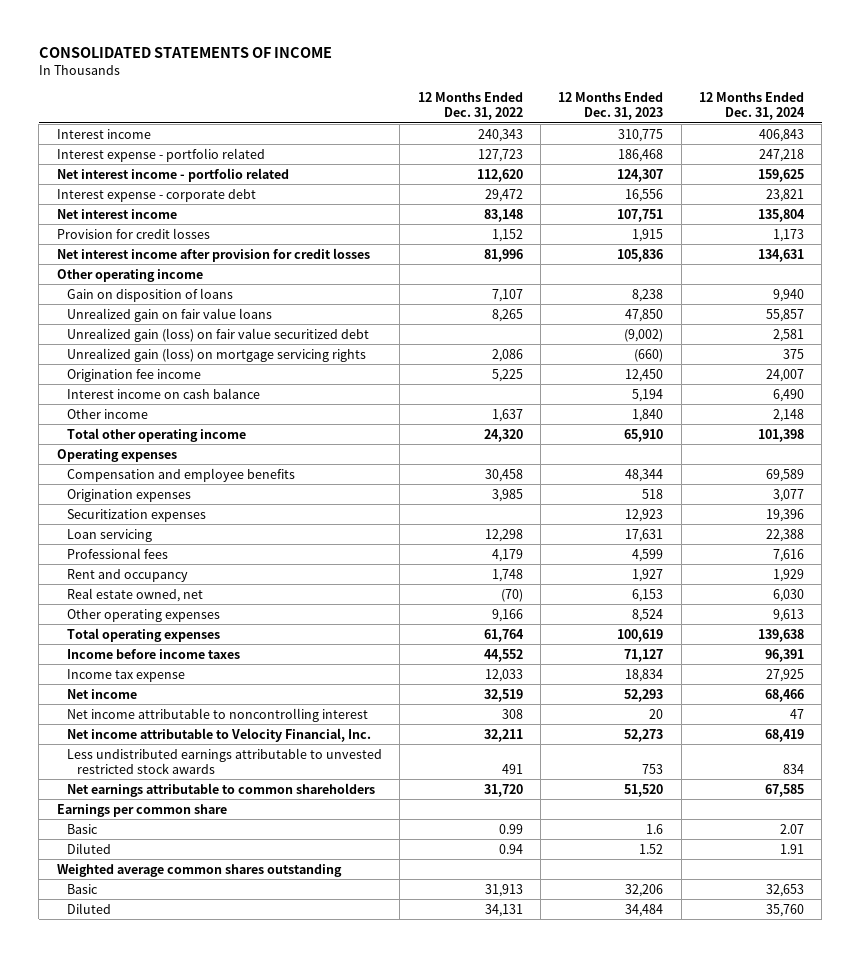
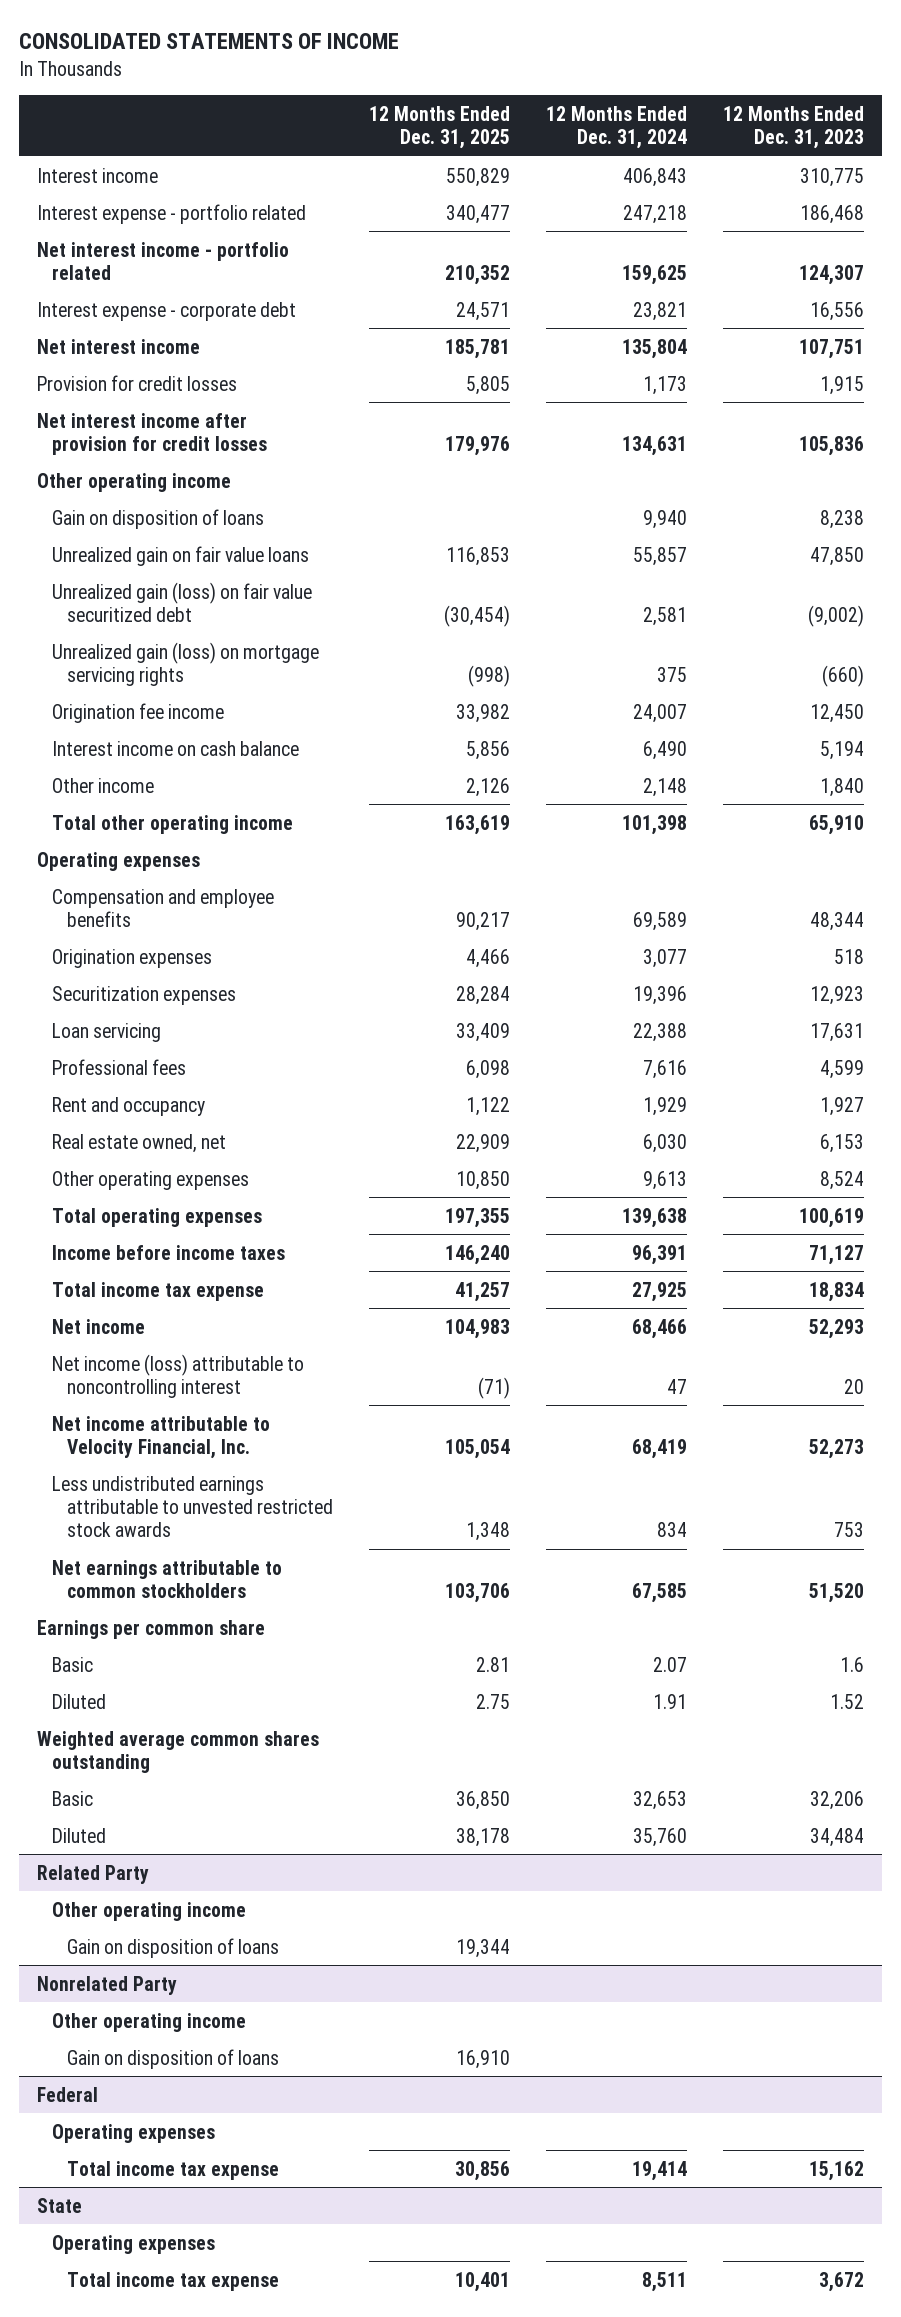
- | 12 Months Ended Dec. 31, 2022 | 12 Months Ended Dec. 31, 2023 | 12 Months Ended Dec. 31, 2024
+ | 12 Months Ended Dec. 31, 2025 | 12 Months Ended Dec. 31, 2024 | 12 Months Ended Dec. 31, 2023
- Income tax expense | 12,033 | 18,834 | 27,925
+ Total income tax expense | 41,257 | 27,925 | 18,834
- Net income attributable to noncontrolling interest | 308 | 20 | 47
+ Net income (loss) attributable to noncontrolling interest | (71) | 47 | 20
- Net earnings attributable to common shareholders | 31,720 | 51,520 | 67,585
+ Net earnings attributable to common stockholders | 103,706 | 67,585 | 51,520
+ Related Party
+ Other operating income
+ Gain on disposition of loans | 19,344 | |
+ Nonrelated Party
+ Other operating income
+ Gain on disposition of loans | 16,910 | |
+ Federal
+ Operating expenses
+ Total income tax expense | 30,856 | 19,414 | 15,162
+ State
+ Operating expenses
+ Total income tax expense | 10,401 | 8,511 | 3,672

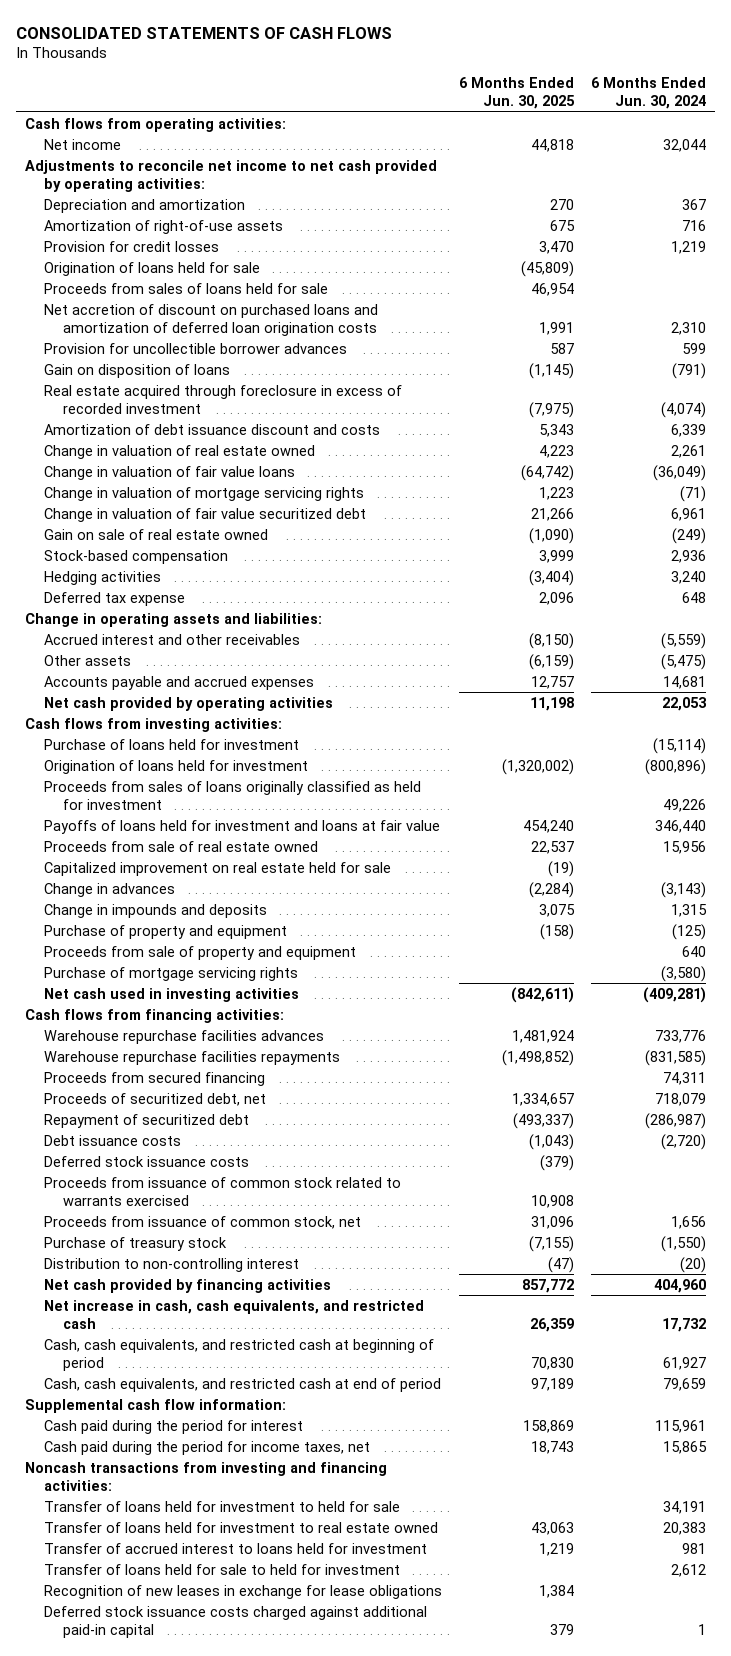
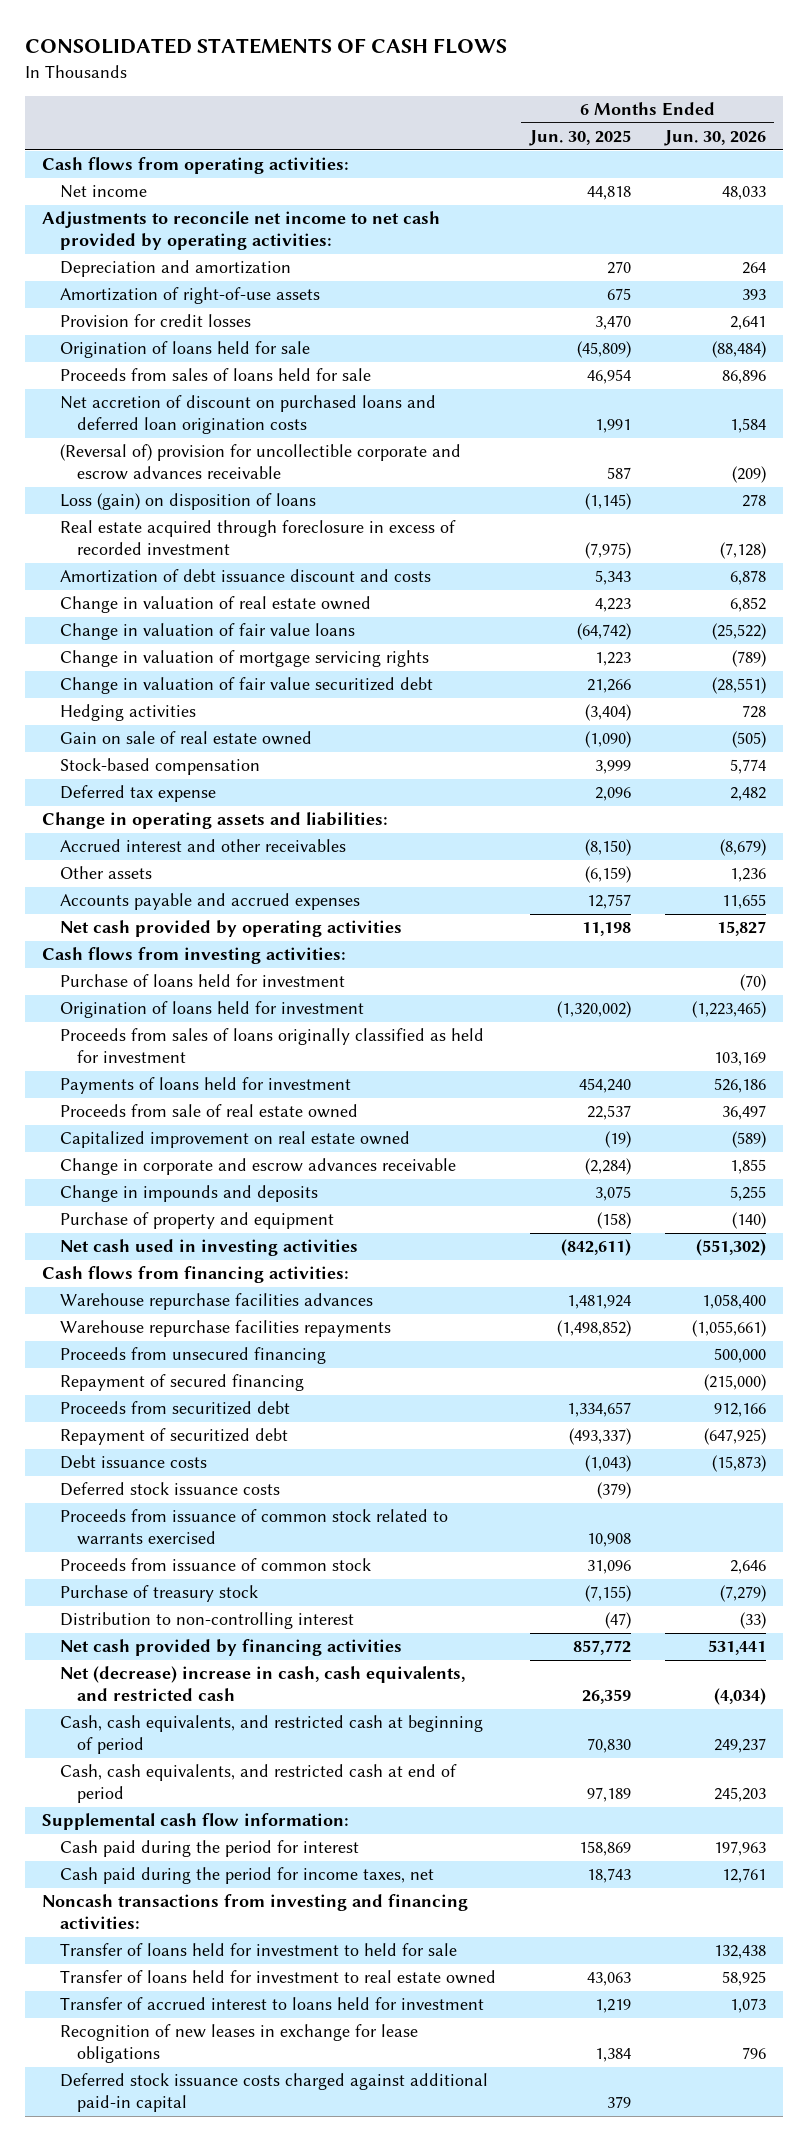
- | 6 Months Ended Jun. 30, 2025 | 6 Months Ended Jun. 30, 2024
+ | 6 Months Ended Jun. 30, 2025 | 6 Months Ended Jun. 30, 2026
- Net accretion of discount on purchased loans and amortization of deferred loan origination costs | 1,991 | 2,310
- Provision for uncollectible borrower advances | 587 | 599
- Gain on disposition of loans | (1,145) | (791)
+ Net accretion of discount on purchased loans and deferred loan origination costs | 1,991 | 1,584
+ (Reversal of) provision for uncollectible corporate and escrow advances receivable | 587 | (209)
+ Loss (gain) on disposition of loans | (1,145) | 278
moved up: Hedging activities | (3,404) | 728
- Payoffs of loans held for investment and loans at fair value | 454,240 | 346,440
+ Payments of loans held for investment | 454,240 | 526,186
- Capitalized improvement on real estate held for sale | (19) |
- Change in advances | (2,284) | (3,143)
+ Capitalized improvement on real estate owned | (19) | (589)
+ Change in corporate and escrow advances receivable | (2,284) | 1,855
- Proceeds from sale of property and equipment | | 640
- Purchase of mortgage servicing rights | | (3,580)
- Proceeds from secured financing | | 74,311
- Proceeds of securitized debt, net | 1,334,657 | 718,079
+ Proceeds from unsecured financing | | 500,000
+ Repayment of secured financing | | (215,000)
+ Proceeds from securitized debt | 1,334,657 | 912,166
- Proceeds from issuance of common stock, net | 31,096 | 1,656
+ Proceeds from issuance of common stock | 31,096 | 2,646
- Net increase in cash, cash equivalents, and restricted cash | 26,359 | 17,732
+ Net (decrease) increase in cash, cash equivalents, and restricted cash | 26,359 | (4,034)
- Transfer of loans held for sale to held for investment | | 2,612

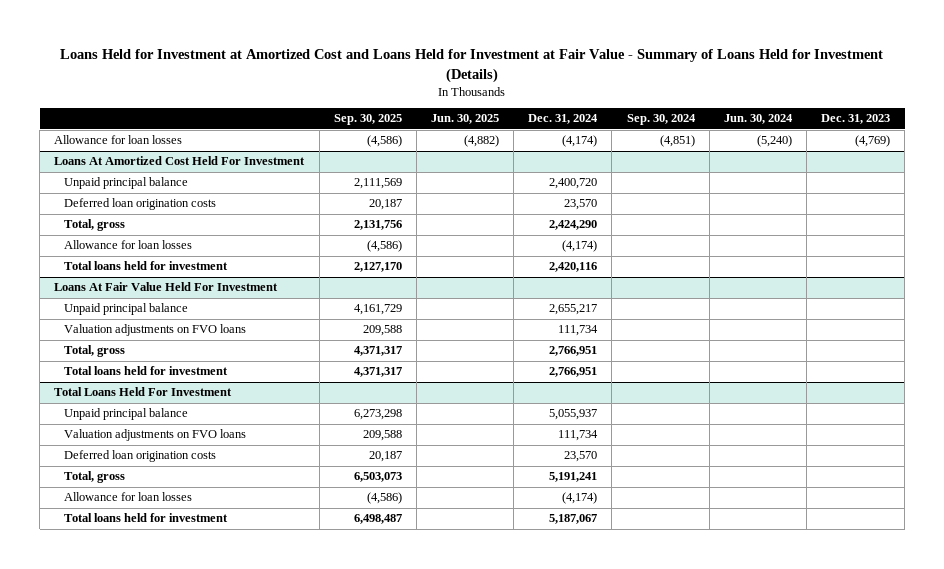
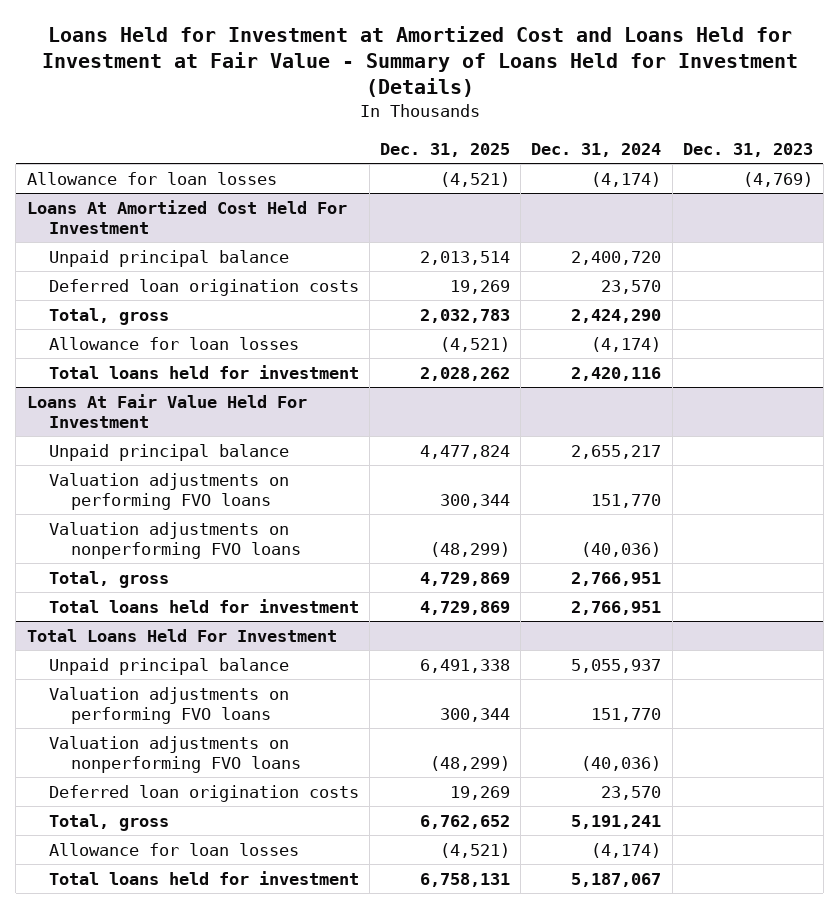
- | Sep. 30, 2025 | Jun. 30, 2025 | Dec. 31, 2024 | Sep. 30, 2024 | Jun. 30, 2024 | Dec. 31, 2023
+ | Dec. 31, 2025 | Dec. 31, 2024 | Dec. 31, 2023
@ Loans At Fair Value Held For Investment
- Valuation adjustments on FVO loans | 209,588 | | 111,734 | | |
+ Valuation adjustments on performing FVO loans | 300,344 | 151,770 |
+ Valuation adjustments on nonperforming FVO loans | (48,299) | (40,036) |
@ Total Loans Held For Investment
- Valuation adjustments on FVO loans | 209,588 | | 111,734 | | |
+ Valuation adjustments on performing FVO loans | 300,344 | 151,770 |
+ Valuation adjustments on nonperforming FVO loans | (48,299) | (40,036) |

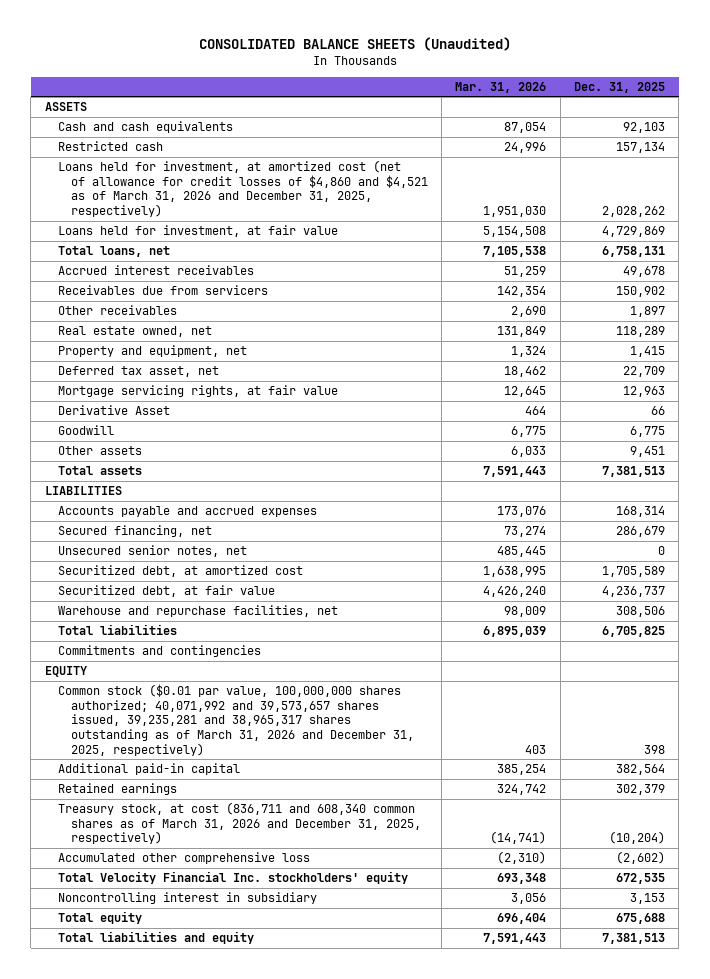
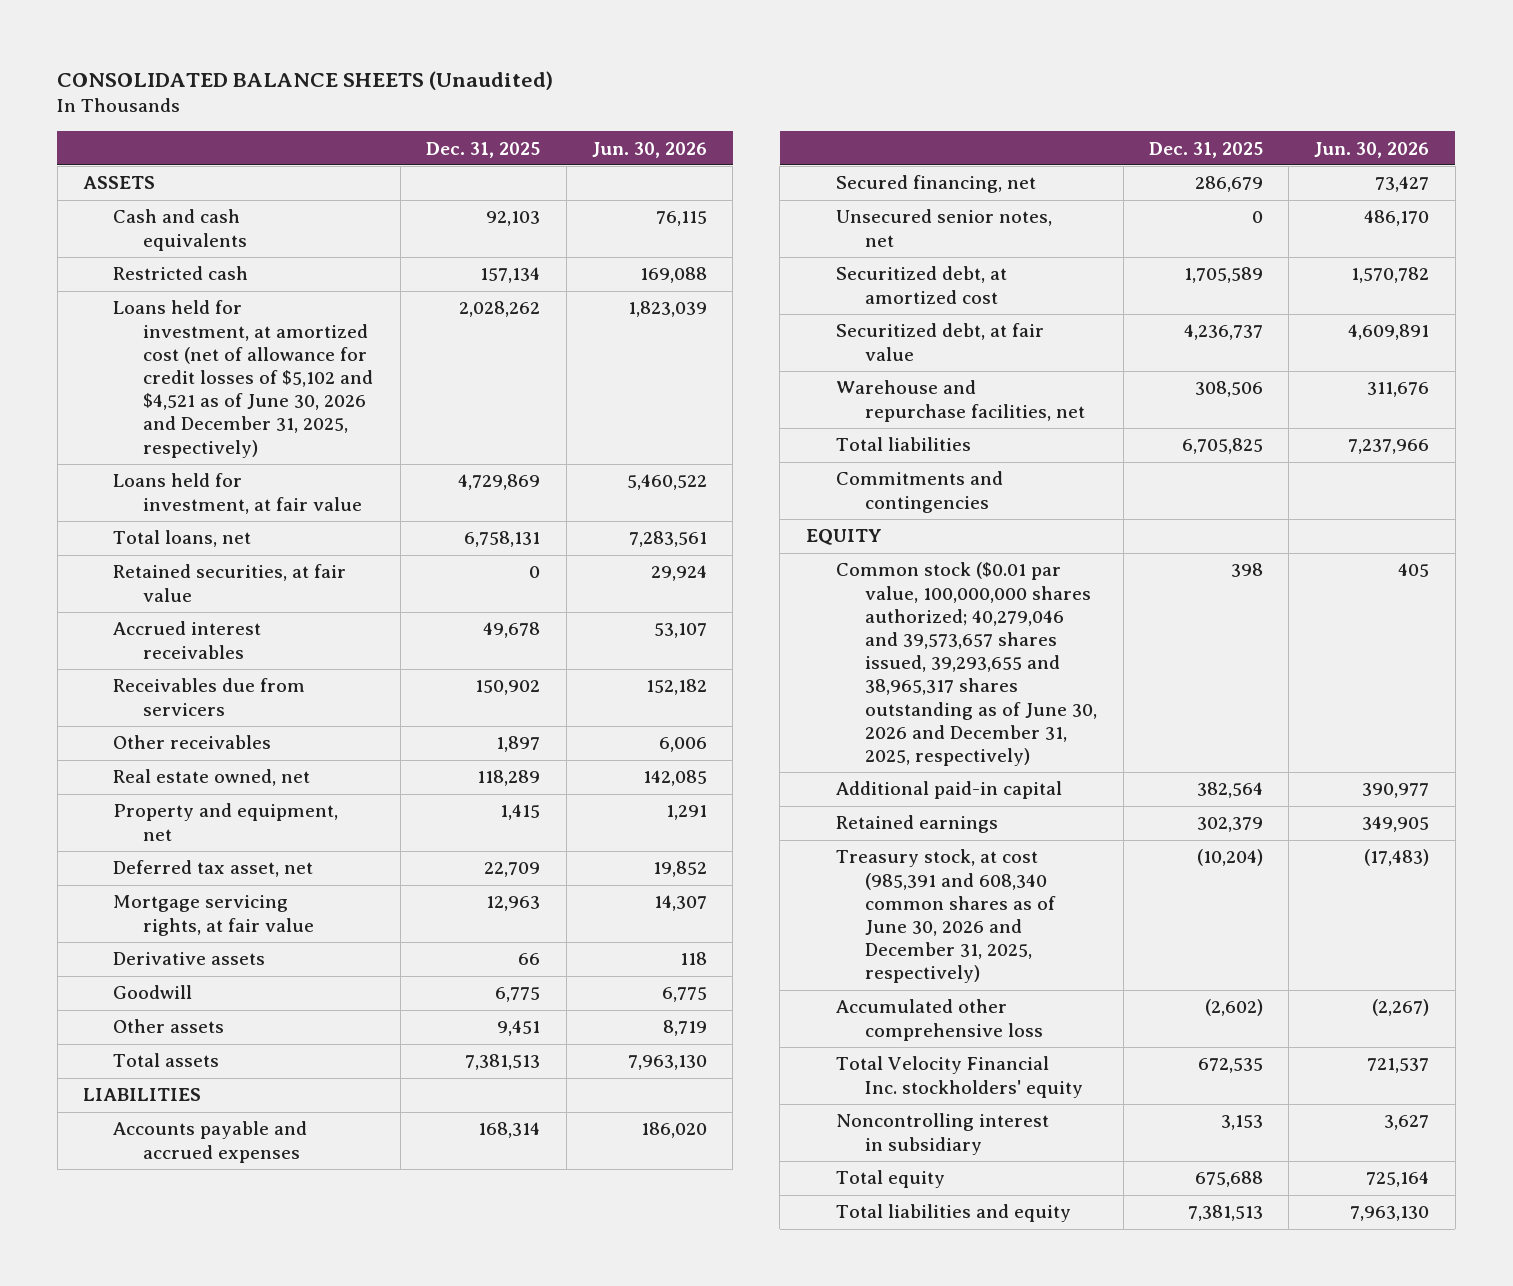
- | Mar. 31, 2026 | Dec. 31, 2025
+ | Dec. 31, 2025 | Jun. 30, 2026
- Loans held for investment, at amortized cost (net of allowance for credit losses of $4,860 and $4,521 as of March 31, 2026 and December 31, 2025, respectively) | 1,951,030 | 2,028,262
+ Loans held for investment, at amortized cost (net of allowance for credit losses of $5,102 and $4,521 as of June 30, 2026 and December 31, 2025, respectively) | 2,028,262 | 1,823,039
+ Retained securities, at fair value | 0 | 29,924
- Derivative Asset | 464 | 66
+ Derivative assets | 66 | 118
- Common stock ($0.01 par value, 100,000,000 shares authorized; 40,071,992 and 39,573,657 shares issued, 39,235,281 and 38,965,317 shares outstanding as of March 31, 2026 and December 31, 2025, respectively) | 403 | 398
+ Common stock ($0.01 par value, 100,000,000 shares authorized; 40,279,046 and 39,573,657 shares issued, 39,293,655 and 38,965,317 shares outstanding as of June 30, 2026 and December 31, 2025, respectively) | 398 | 405
- Treasury stock, at cost (836,711 and 608,340 common shares as of March 31, 2026 and December 31, 2025, respectively) | (14,741) | (10,204)
+ Treasury stock, at cost (985,391 and 608,340 common shares as of June 30, 2026 and December 31, 2025, respectively) | (10,204) | (17,483)

